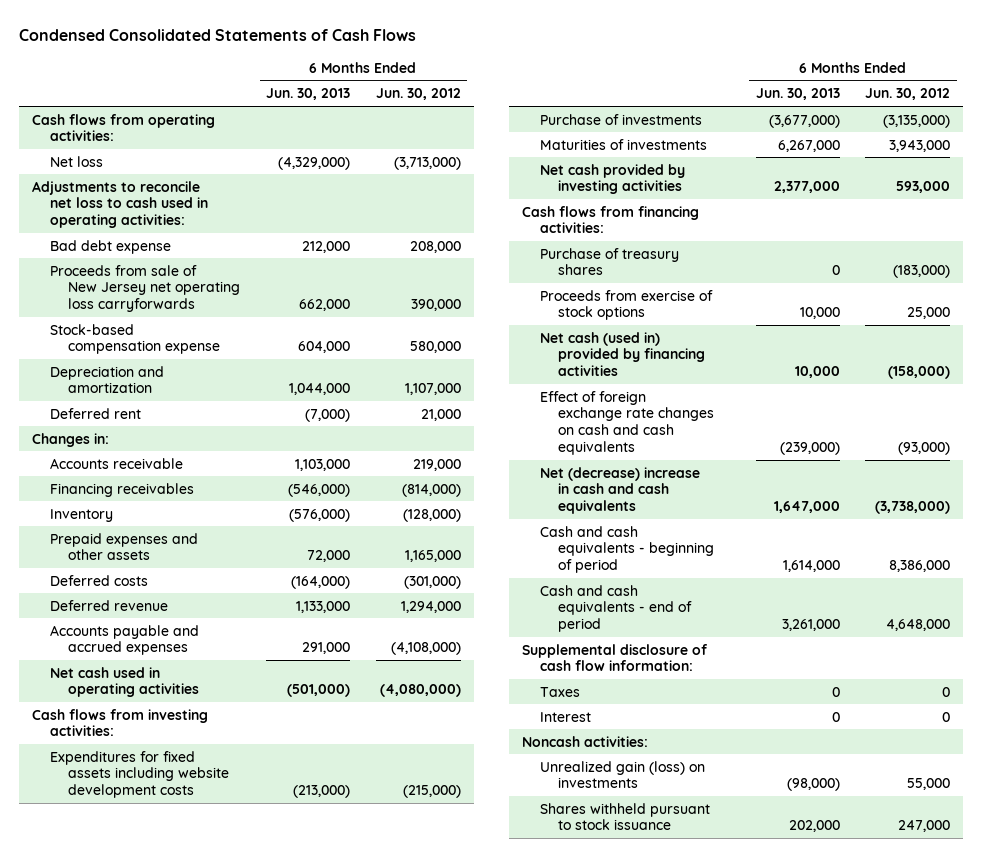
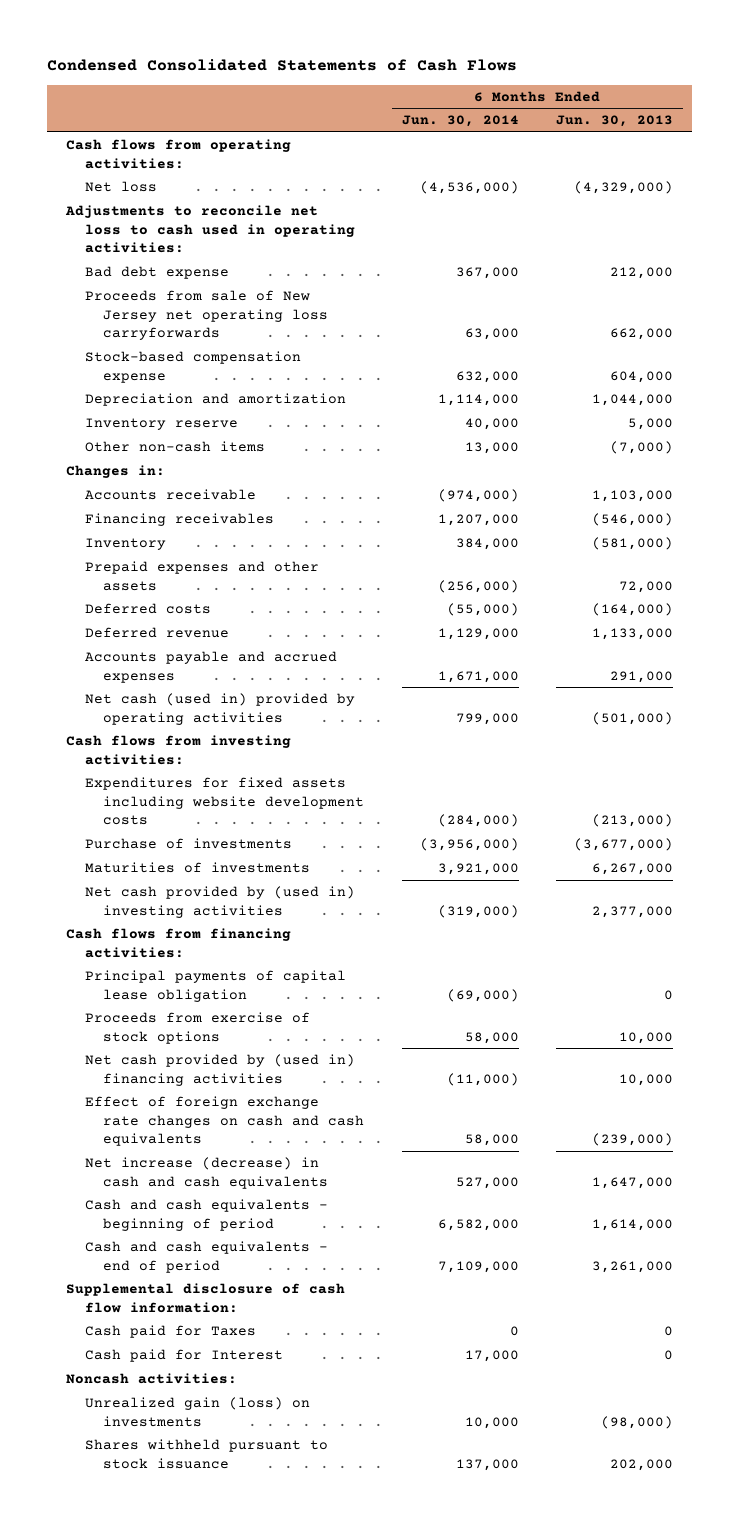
- | 6 Months Ended Jun. 30, 2013 | 6 Months Ended Jun. 30, 2012
+ | 6 Months Ended Jun. 30, 2014 | 6 Months Ended Jun. 30, 2013
- Deferred rent | (7,000) | 21,000
+ Inventory reserve | 40,000 | 5,000
+ Other non-cash items | 13,000 | (7,000)
- Inventory | (576,000) | (128,000)
+ Inventory | 384,000 | (581,000)
- Net cash used in operating activities | (501,000) | (4,080,000)
+ Net cash (used in) provided by operating activities | 799,000 | (501,000)
- Net cash provided by investing activities | 2,377,000 | 593,000
+ Net cash provided by (used in) investing activities | (319,000) | 2,377,000
- Purchase of treasury shares | 0 | (183,000)
+ Principal payments of capital lease obligation | (69,000) | 0
- Net cash (used in) provided by financing activities | 10,000 | (158,000)
+ Net cash provided by (used in) financing activities | (11,000) | 10,000
- Net (decrease) increase in cash and cash equivalents | 1,647,000 | (3,738,000)
+ Net increase (decrease) in cash and cash equivalents | 527,000 | 1,647,000
- Taxes | 0 | 0
- Interest | 0 | 0
+ Cash paid for Taxes | 0 | 0
+ Cash paid for Interest | 17,000 | 0

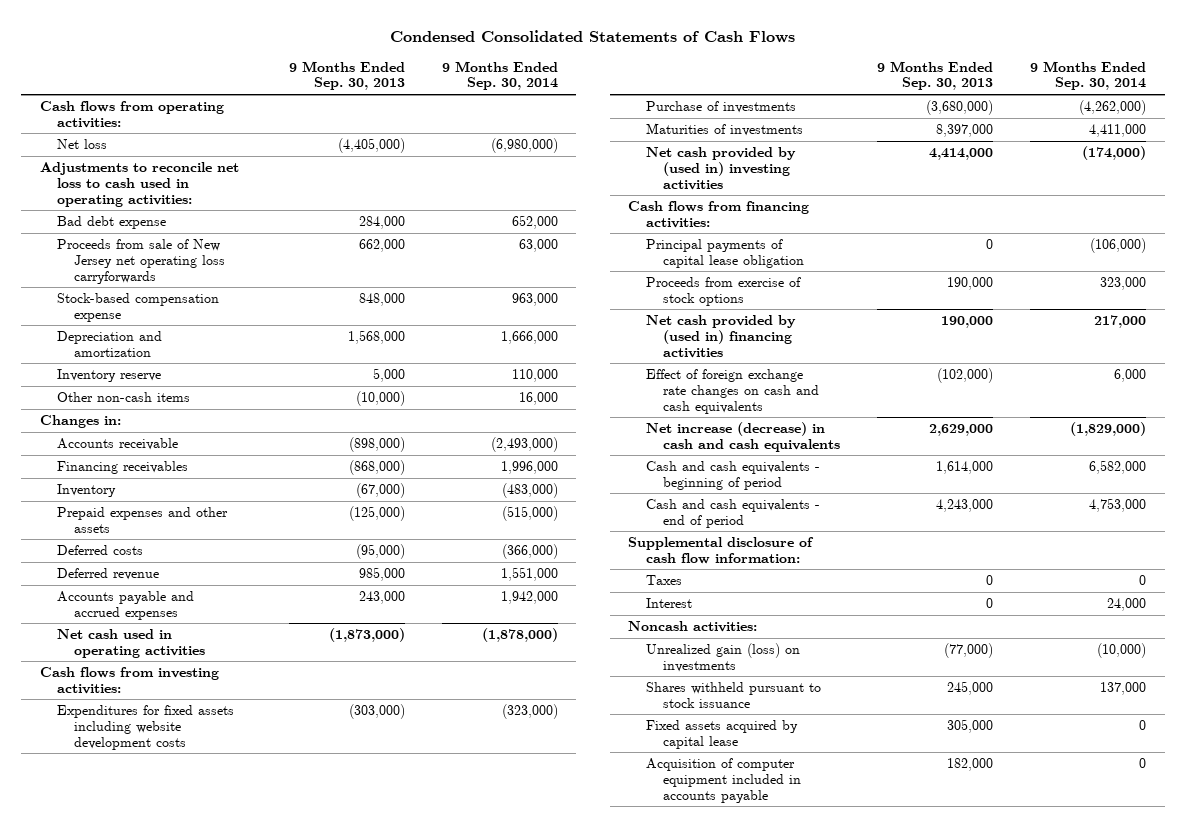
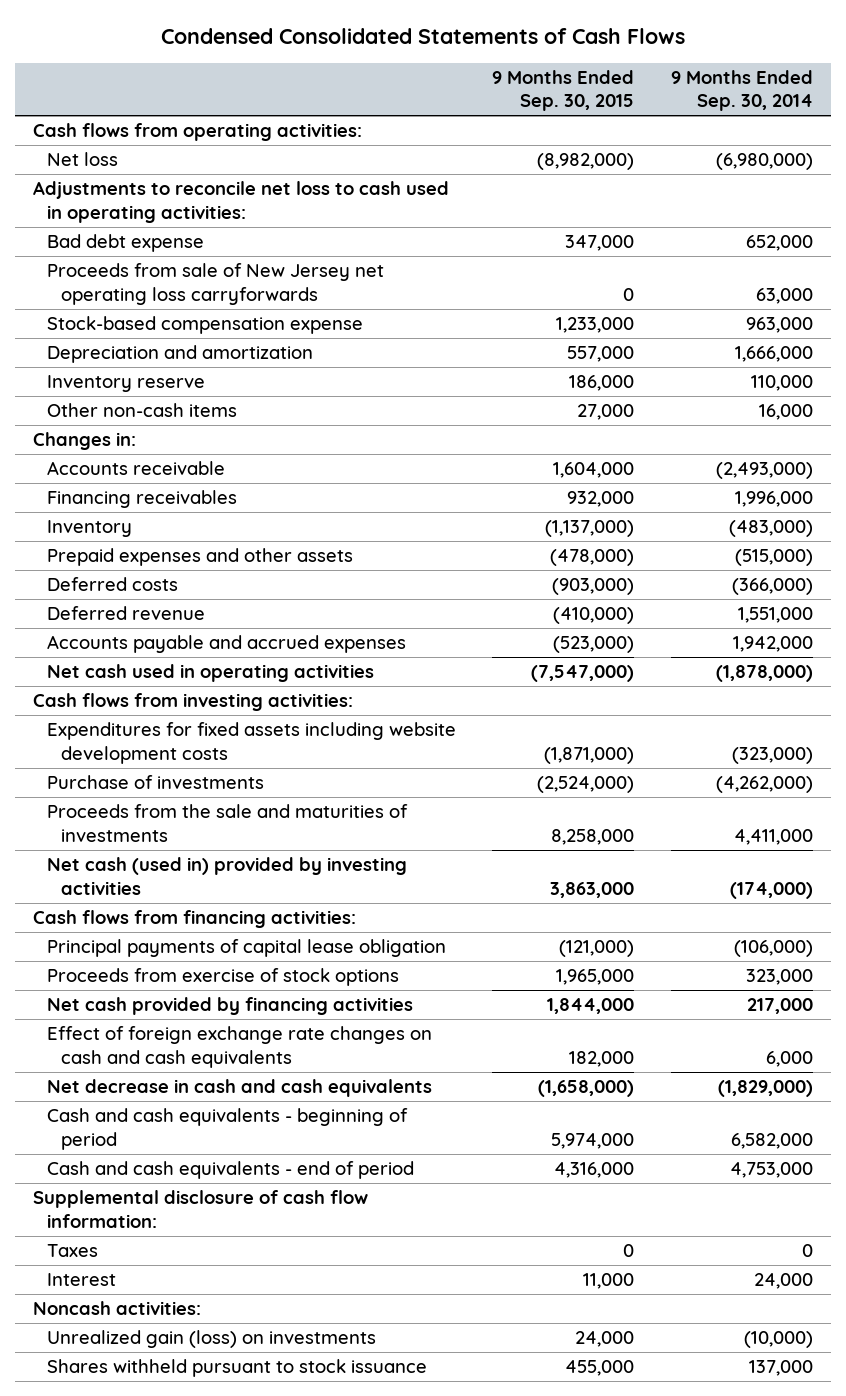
- | 9 Months Ended Sep. 30, 2013 | 9 Months Ended Sep. 30, 2014
+ | 9 Months Ended Sep. 30, 2015 | 9 Months Ended Sep. 30, 2014
- Maturities of investments | 8,397,000 | 4,411,000
- Net cash provided by (used in) investing activities | 4,414,000 | (174,000)
+ Proceeds from the sale and maturities of investments | 8,258,000 | 4,411,000
+ Net cash (used in) provided by investing activities | 3,863,000 | (174,000)
- Net cash provided by (used in) financing activities | 190,000 | 217,000
+ Net cash provided by financing activities | 1,844,000 | 217,000
- Net increase (decrease) in cash and cash equivalents | 2,629,000 | (1,829,000)
+ Net decrease in cash and cash equivalents | (1,658,000) | (1,829,000)
- Fixed assets acquired by capital lease | 305,000 | 0
- Acquisition of computer equipment included in accounts payable | 182,000 | 0

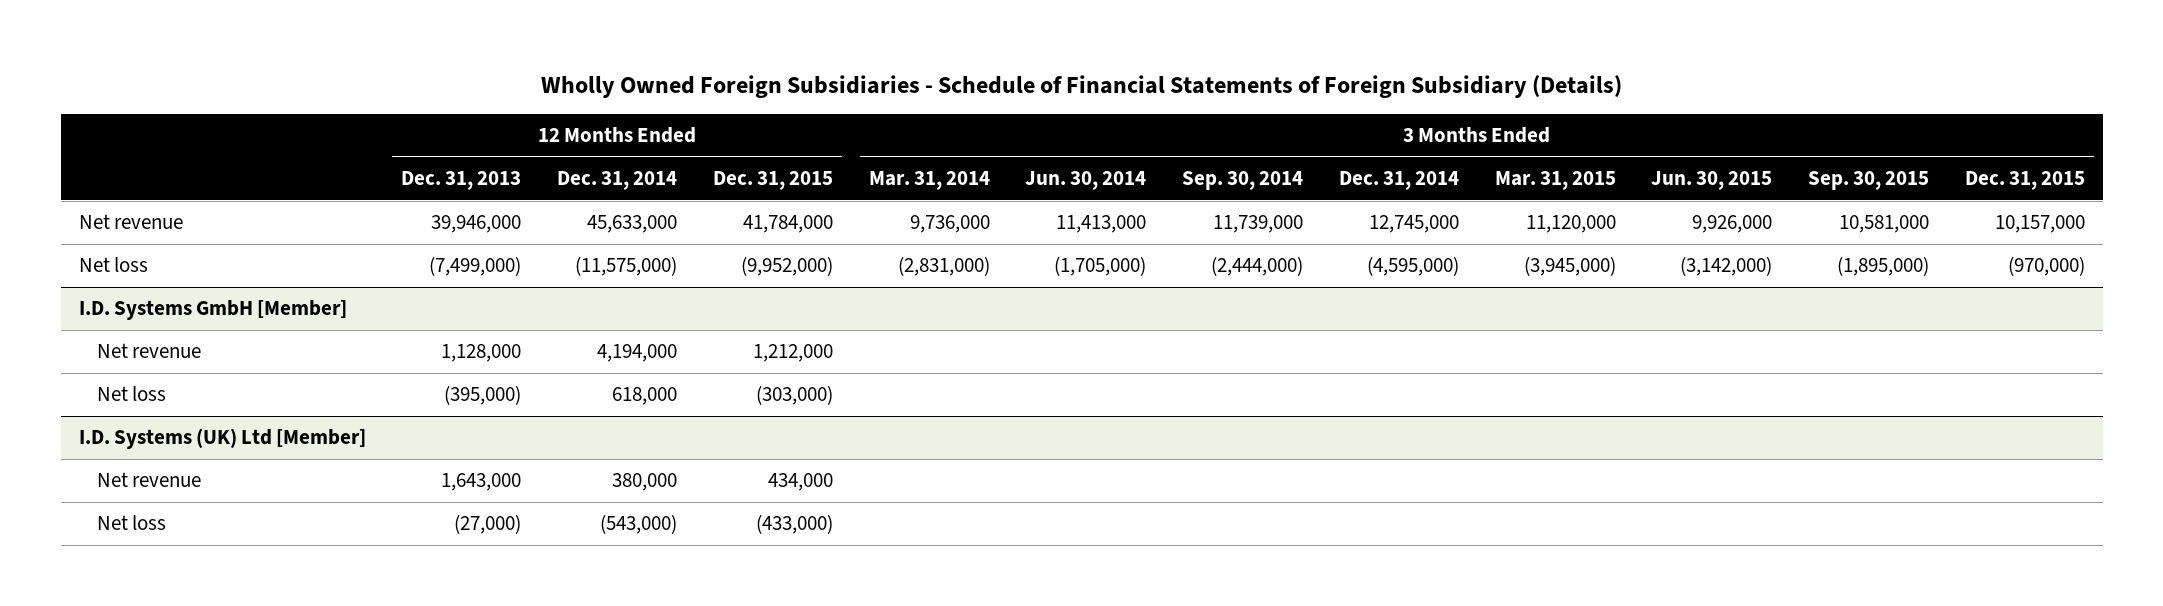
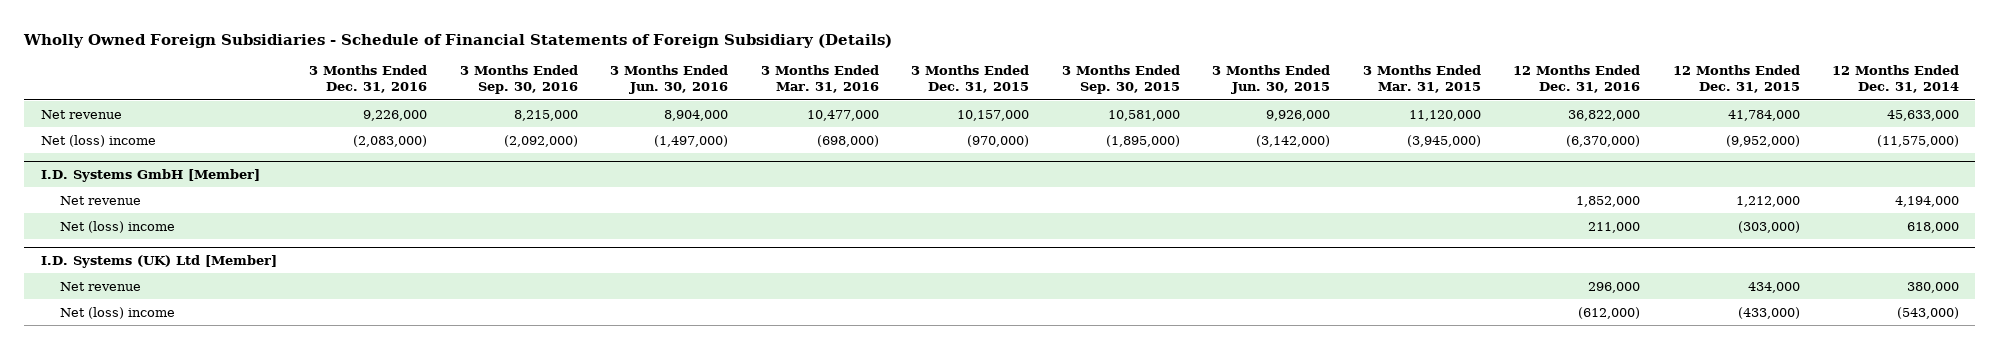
- | 12 Months Ended Dec. 31, 2013 | 12 Months Ended Dec. 31, 2014 | 12 Months Ended Dec. 31, 2015 | 3 Months Ended Mar. 31, 2014 | 3 Months Ended Jun. 30, 2014 | 3 Months Ended Sep. 30, 2014 | 3 Months Ended Dec. 31, 2014 | 3 Months Ended Mar. 31, 2015 | 3 Months Ended Jun. 30, 2015 | 3 Months Ended Sep. 30, 2015 | 3 Months Ended Dec. 31, 2015
+ | 3 Months Ended Dec. 31, 2016 | 3 Months Ended Sep. 30, 2016 | 3 Months Ended Jun. 30, 2016 | 3 Months Ended Mar. 31, 2016 | 3 Months Ended Dec. 31, 2015 | 3 Months Ended Sep. 30, 2015 | 3 Months Ended Jun. 30, 2015 | 3 Months Ended Mar. 31, 2015 | 12 Months Ended Dec. 31, 2016 | 12 Months Ended Dec. 31, 2015 | 12 Months Ended Dec. 31, 2014
- Net loss | (7,499,000) | (11,575,000) | (9,952,000) | (2,831,000) | (1,705,000) | (2,444,000) | (4,595,000) | (3,945,000) | (3,142,000) | (1,895,000) | (970,000)
+ Net (loss) income | (2,083,000) | (2,092,000) | (1,497,000) | (698,000) | (970,000) | (1,895,000) | (3,142,000) | (3,945,000) | (6,370,000) | (9,952,000) | (11,575,000)
@ I.D. Systems GmbH [Member]
- Net loss | (395,000) | 618,000 | (303,000) | | | | | | | |
+ Net (loss) income | | | | | | | | | 211,000 | (303,000) | 618,000
@ I.D. Systems (UK) Ltd [Member]
- Net loss | (27,000) | (543,000) | (433,000) | | | | | | | |
+ Net (loss) income | | | | | | | | | (612,000) | (433,000) | (543,000)

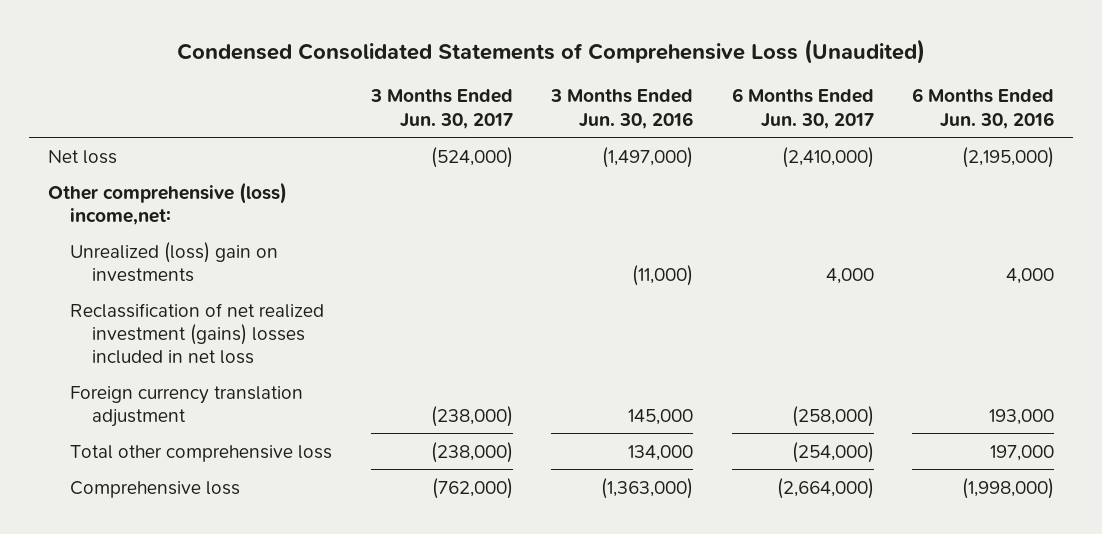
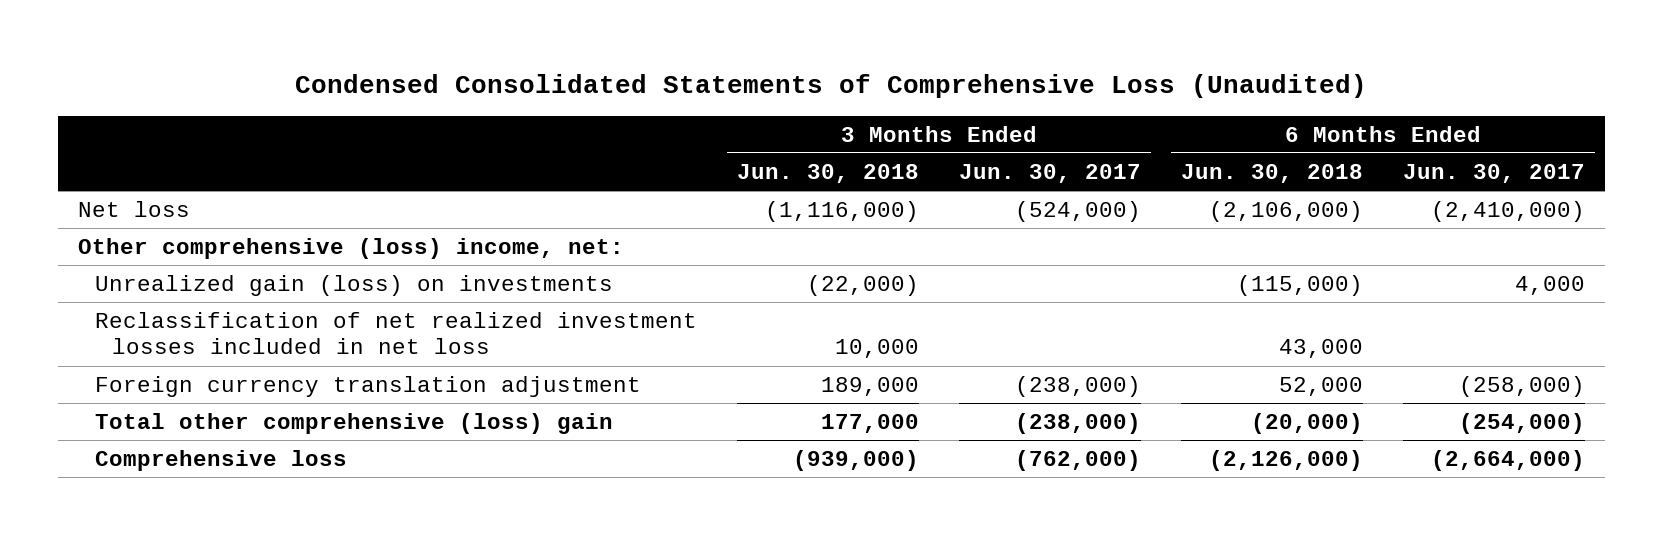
- | 3 Months Ended Jun. 30, 2017 | 3 Months Ended Jun. 30, 2016 | 6 Months Ended Jun. 30, 2017 | 6 Months Ended Jun. 30, 2016
+ | 3 Months Ended Jun. 30, 2018 | 3 Months Ended Jun. 30, 2017 | 6 Months Ended Jun. 30, 2018 | 6 Months Ended Jun. 30, 2017
- Other comprehensive (loss) income,net:
- Unrealized (loss) gain on investments | | (11,000) | 4,000 | 4,000
- Reclassification of net realized investment (gains) losses included in net loss
+ Other comprehensive (loss) income, net:
+ Unrealized gain (loss) on investments | (22,000) | | (115,000) | 4,000
+ Reclassification of net realized investment losses included in net loss | 10,000 | | 43,000 |
- Total other comprehensive loss | (238,000) | 134,000 | (254,000) | 197,000
+ Total other comprehensive (loss) gain | 177,000 | (238,000) | (20,000) | (254,000)

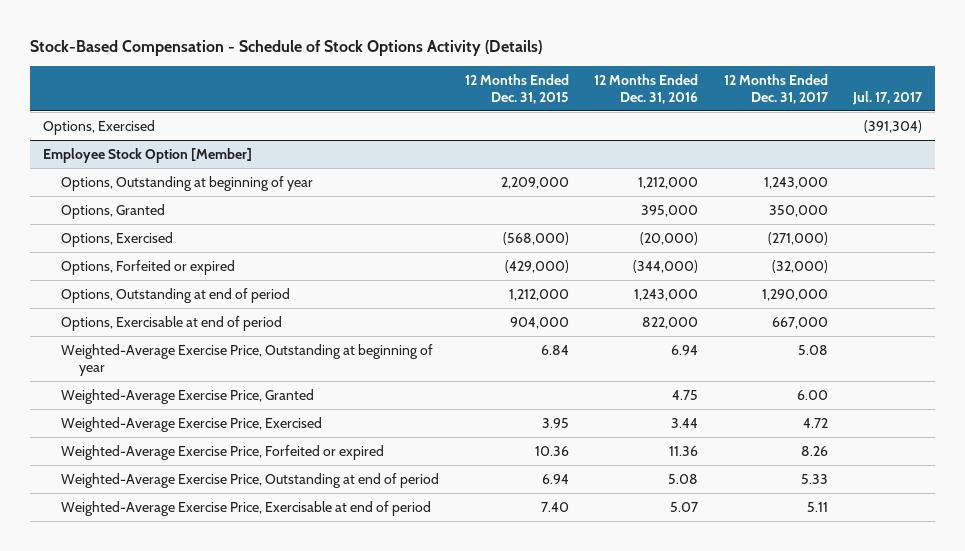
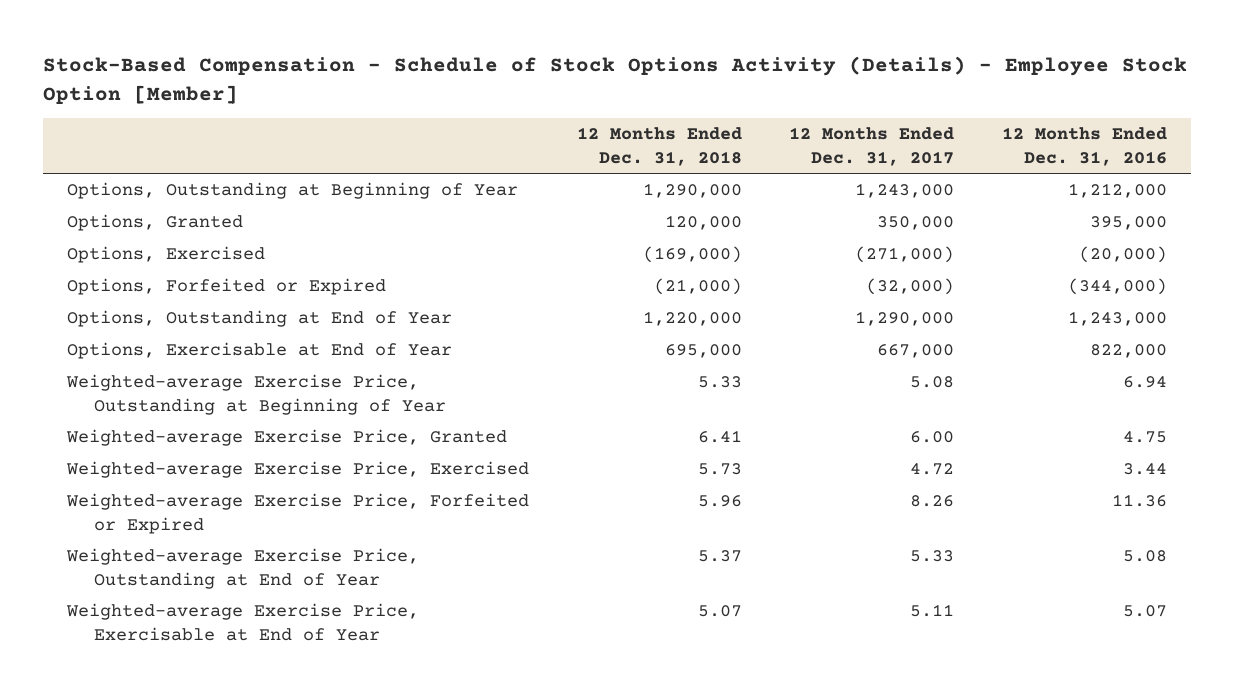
- Stock-Based Compensation - Schedule of Stock Options Activity (Details)
+ Stock-Based Compensation - Schedule of Stock Options Activity (Details) - Employee Stock Option [Member]
- | 12 Months Ended Dec. 31, 2015 | 12 Months Ended Dec. 31, 2016 | 12 Months Ended Dec. 31, 2017 | Jul. 17, 2017
+ | 12 Months Ended Dec. 31, 2018 | 12 Months Ended Dec. 31, 2017 | 12 Months Ended Dec. 31, 2016
- Options, Exercised | | | | (391,304)
- Employee Stock Option [Member]
- Options, Outstanding at beginning of year | 2,209,000 | 1,212,000 | 1,243,000 |
+ Options, Outstanding at Beginning of Year | 1,290,000 | 1,243,000 | 1,212,000
- Options, Forfeited or expired | (429,000) | (344,000) | (32,000) |
- Options, Outstanding at end of period | 1,212,000 | 1,243,000 | 1,290,000 |
- Options, Exercisable at end of period | 904,000 | 822,000 | 667,000 |
- Weighted-Average Exercise Price, Outstanding at beginning of year | 6.84 | 6.94 | 5.08 |
- Weighted-Average Exercise Price, Granted | | 4.75 | 6.00 |
- Weighted-Average Exercise Price, Exercised | 3.95 | 3.44 | 4.72 |
- Weighted-Average Exercise Price, Forfeited or expired | 10.36 | 11.36 | 8.26 |
- Weighted-Average Exercise Price, Outstanding at end of period | 6.94 | 5.08 | 5.33 |
- Weighted-Average Exercise Price, Exercisable at end of period | 7.40 | 5.07 | 5.11 |
+ Options, Forfeited or Expired | (21,000) | (32,000) | (344,000)
+ Options, Outstanding at End of Year | 1,220,000 | 1,290,000 | 1,243,000
+ Options, Exercisable at End of Year | 695,000 | 667,000 | 822,000
+ Weighted-average Exercise Price, Outstanding at Beginning of Year | 5.33 | 5.08 | 6.94
+ Weighted-average Exercise Price, Granted | 6.41 | 6.00 | 4.75
+ Weighted-average Exercise Price, Exercised | 5.73 | 4.72 | 3.44
+ Weighted-average Exercise Price, Forfeited or Expired | 5.96 | 8.26 | 11.36
+ Weighted-average Exercise Price, Outstanding at End of Year | 5.37 | 5.33 | 5.08
+ Weighted-average Exercise Price, Exercisable at End of Year | 5.07 | 5.11 | 5.07

